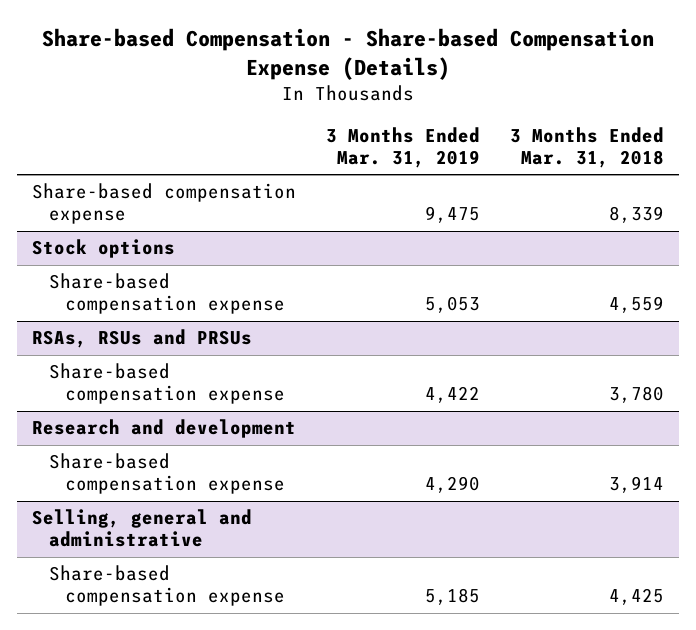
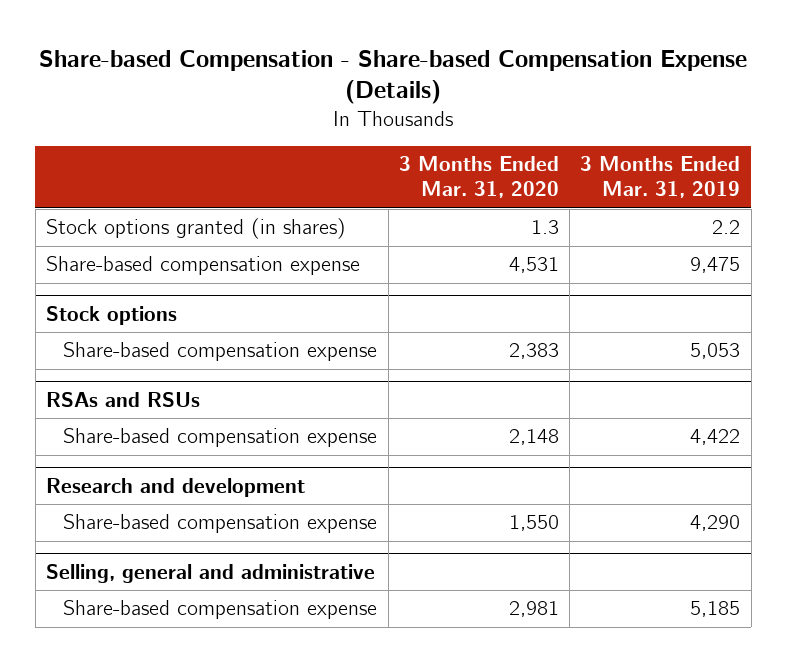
- | 3 Months Ended Mar. 31, 2019 | 3 Months Ended Mar. 31, 2018
+ | 3 Months Ended Mar. 31, 2020 | 3 Months Ended Mar. 31, 2019
+ Stock options granted (in shares) | 1.3 | 2.2
- RSAs, RSUs and PRSUs
+ RSAs and RSUs

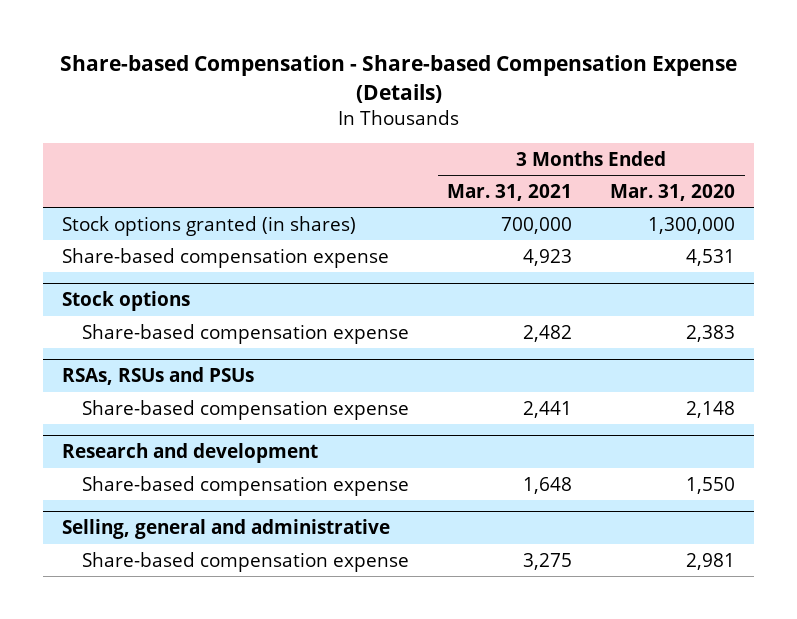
- | 3 Months Ended Mar. 31, 2020 | 3 Months Ended Mar. 31, 2019
+ | 3 Months Ended Mar. 31, 2021 | 3 Months Ended Mar. 31, 2020
- Stock options granted (in shares) | 1.3 | 2.2
+ Stock options granted (in shares) | 700,000 | 1,300,000
- RSAs and RSUs
+ RSAs, RSUs and PSUs

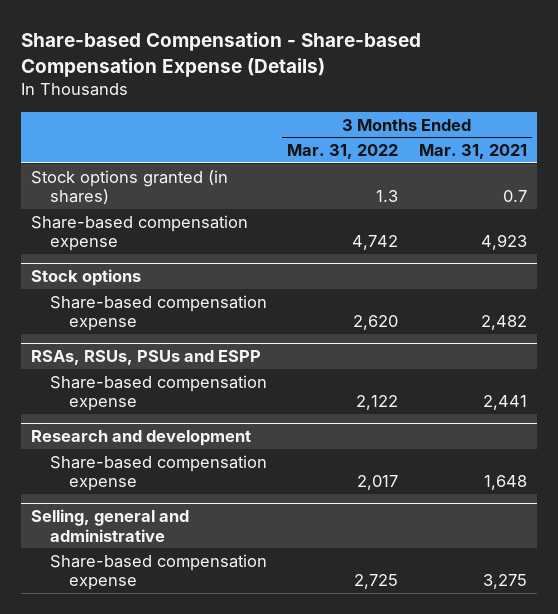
- | 3 Months Ended Mar. 31, 2021 | 3 Months Ended Mar. 31, 2020
+ | 3 Months Ended Mar. 31, 2022 | 3 Months Ended Mar. 31, 2021
- Stock options granted (in shares) | 700,000 | 1,300,000
+ Stock options granted (in shares) | 1.3 | 0.7
- RSAs, RSUs and PSUs
+ RSAs, RSUs, PSUs and ESPP

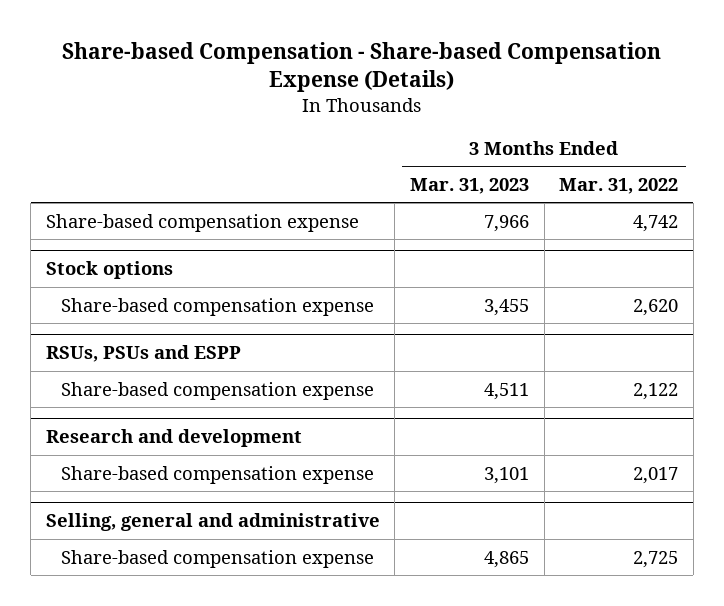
- | 3 Months Ended Mar. 31, 2022 | 3 Months Ended Mar. 31, 2021
+ | 3 Months Ended Mar. 31, 2023 | 3 Months Ended Mar. 31, 2022
- Stock options granted (in shares) | 1.3 | 0.7
- RSAs, RSUs, PSUs and ESPP
+ RSUs, PSUs and ESPP

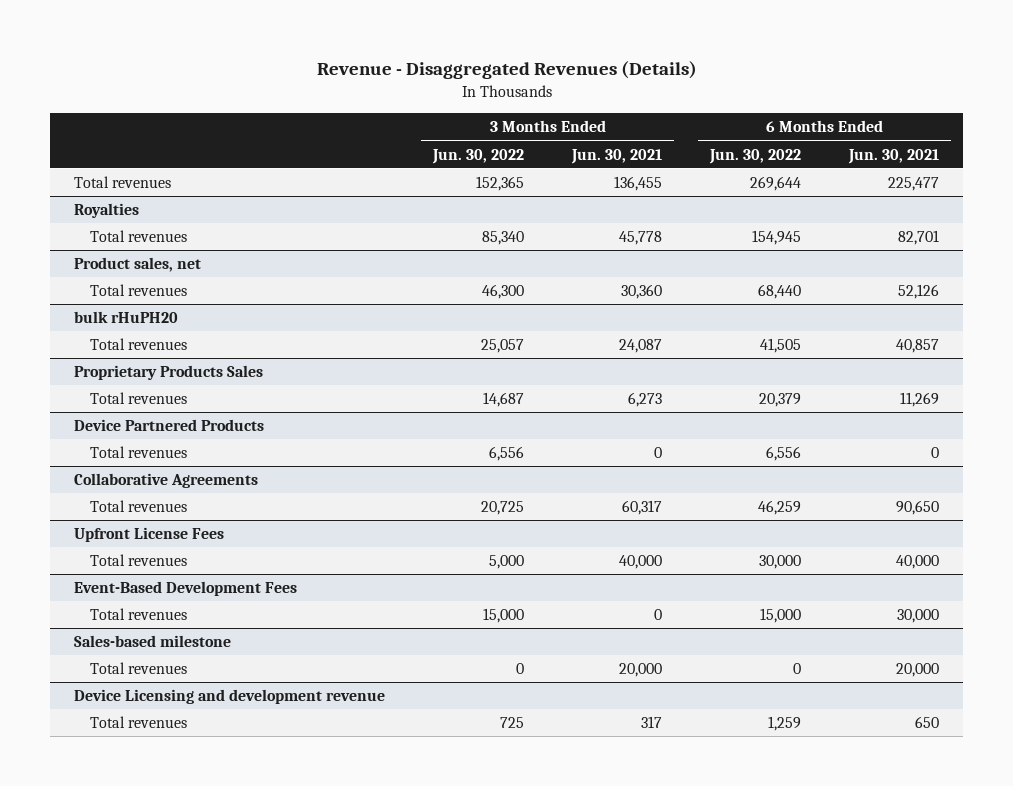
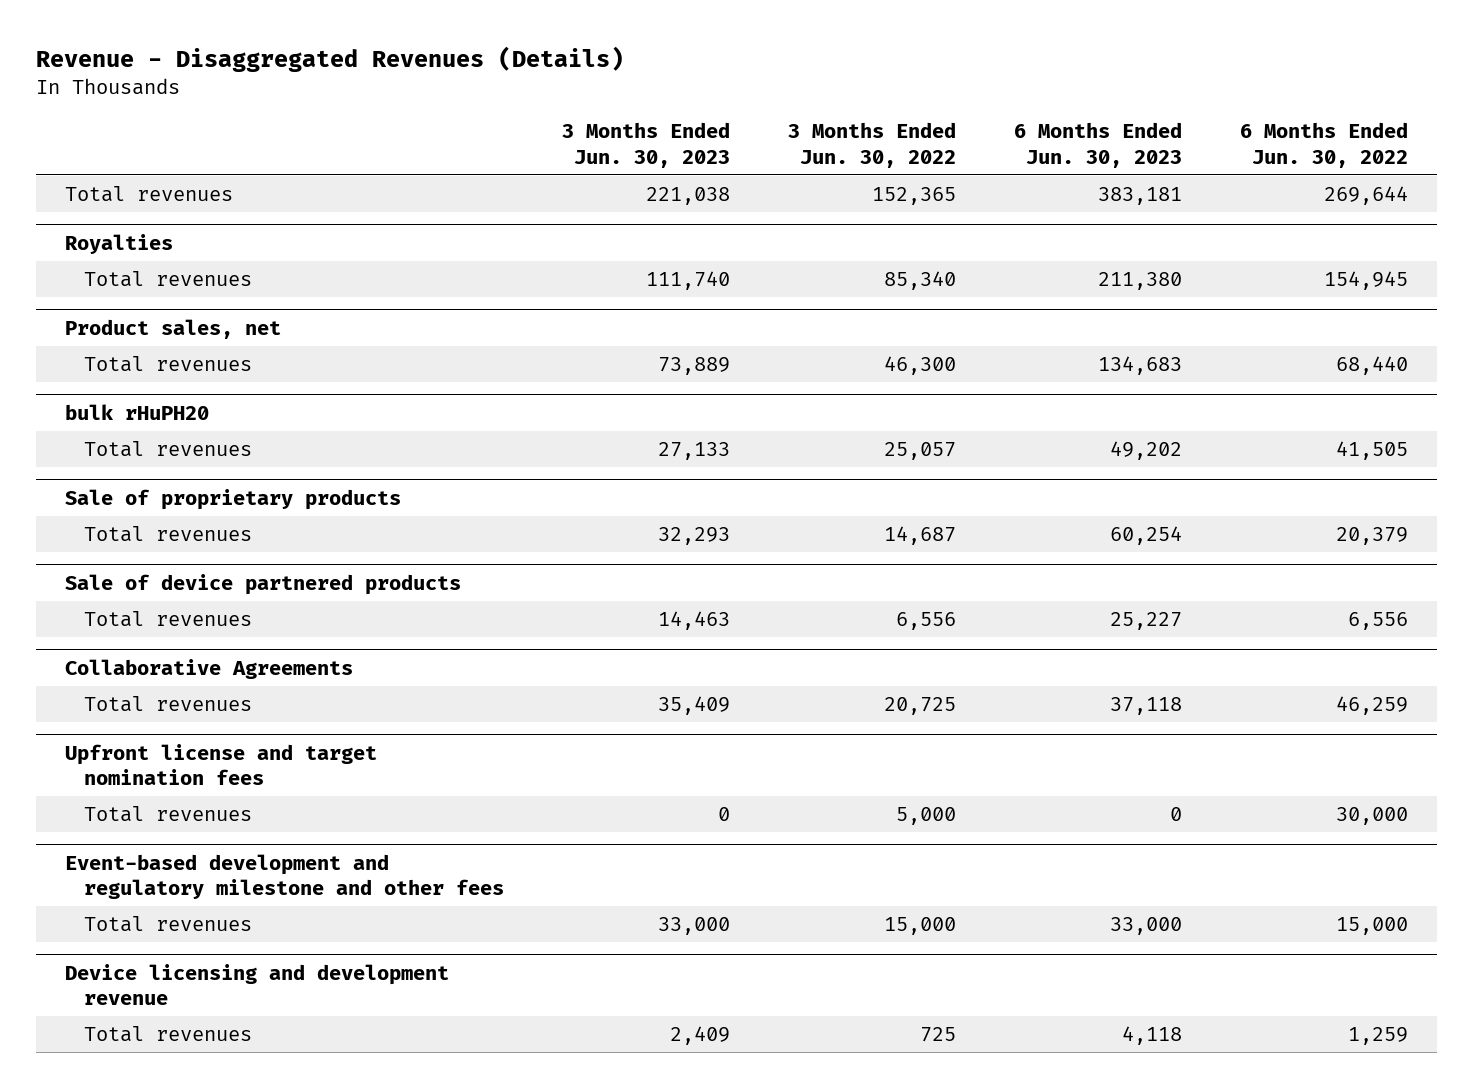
- | 3 Months Ended Jun. 30, 2022 | 3 Months Ended Jun. 30, 2021 | 6 Months Ended Jun. 30, 2022 | 6 Months Ended Jun. 30, 2021
+ | 3 Months Ended Jun. 30, 2023 | 3 Months Ended Jun. 30, 2022 | 6 Months Ended Jun. 30, 2023 | 6 Months Ended Jun. 30, 2022
- Proprietary Products Sales
+ Sale of proprietary products
- Device Partnered Products
+ Sale of device partnered products
- Upfront License Fees
+ Upfront license and target nomination fees
- Event-Based Development Fees
+ Event-based development and regulatory milestone and other fees
- Sales-based milestone
- Total revenues | 0 | 20,000 | 0 | 20,000
- Device Licensing and development revenue
+ Device licensing and development revenue

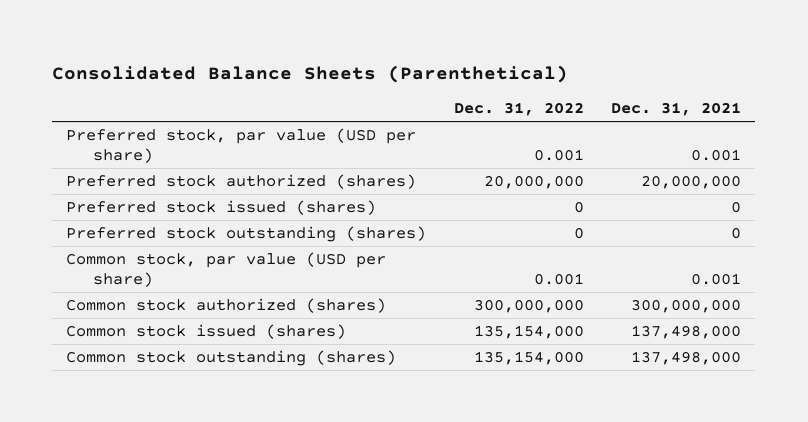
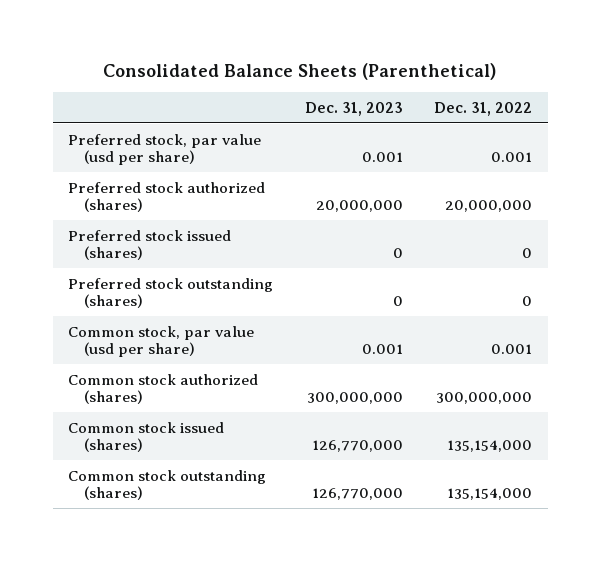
- | Dec. 31, 2022 | Dec. 31, 2021
+ | Dec. 31, 2023 | Dec. 31, 2022
- Preferred stock, par value (USD per share) | 0.001 | 0.001
+ Preferred stock, par value (usd per share) | 0.001 | 0.001
- Common stock, par value (USD per share) | 0.001 | 0.001
+ Common stock, par value (usd per share) | 0.001 | 0.001

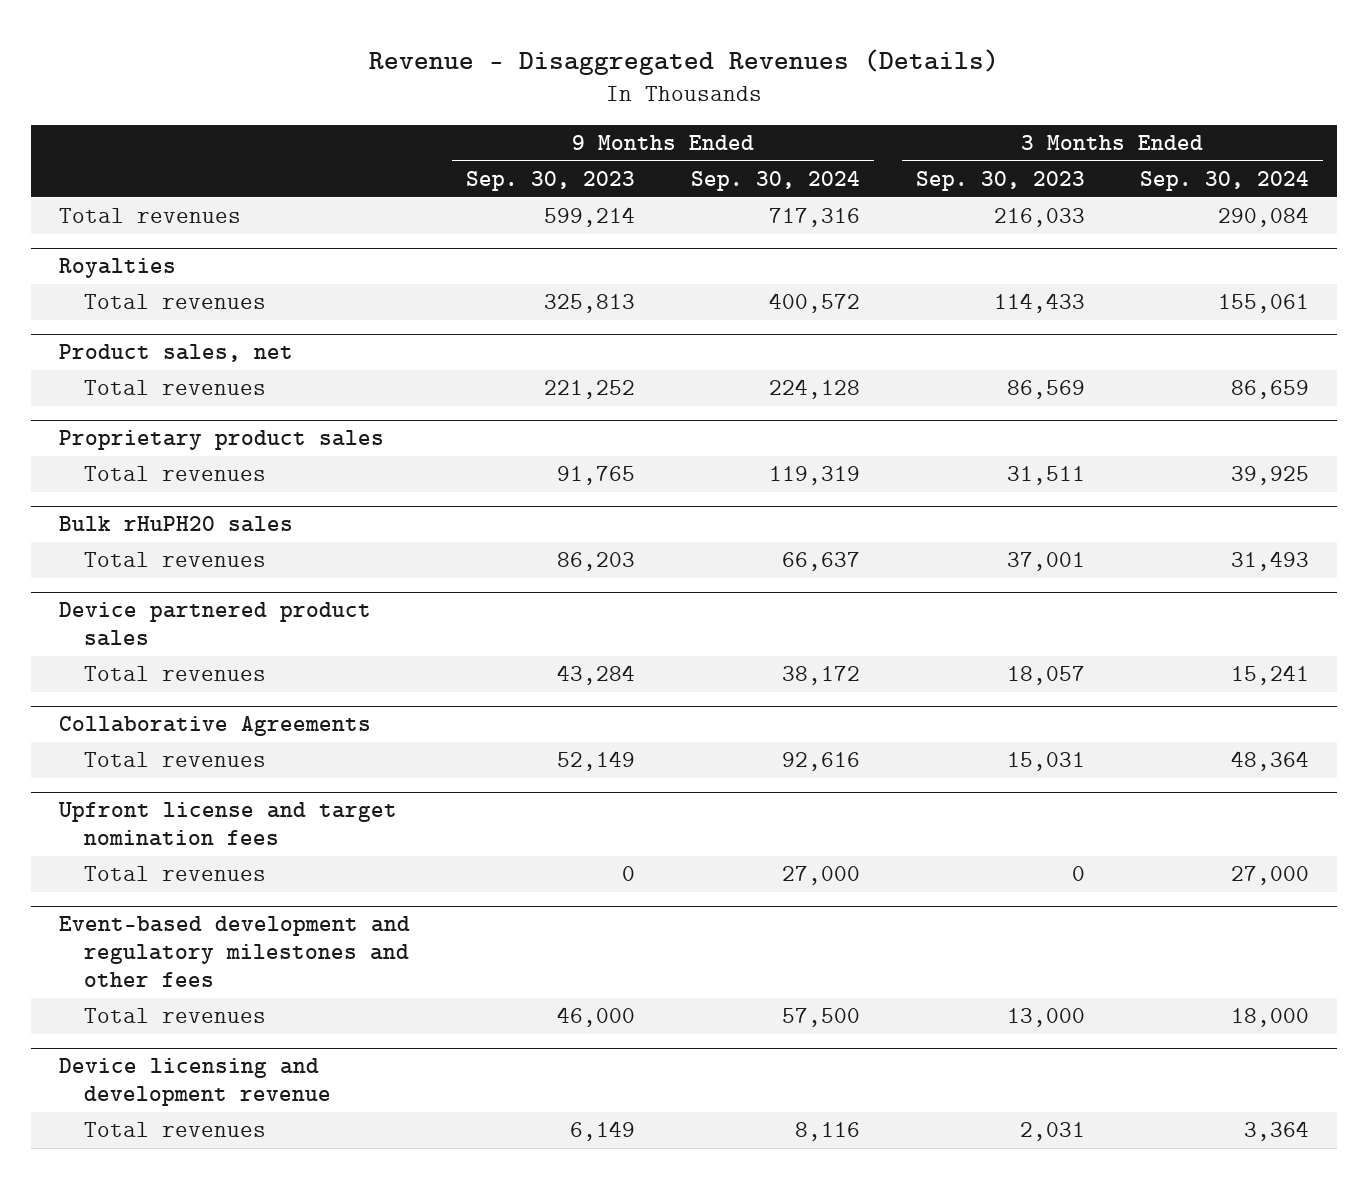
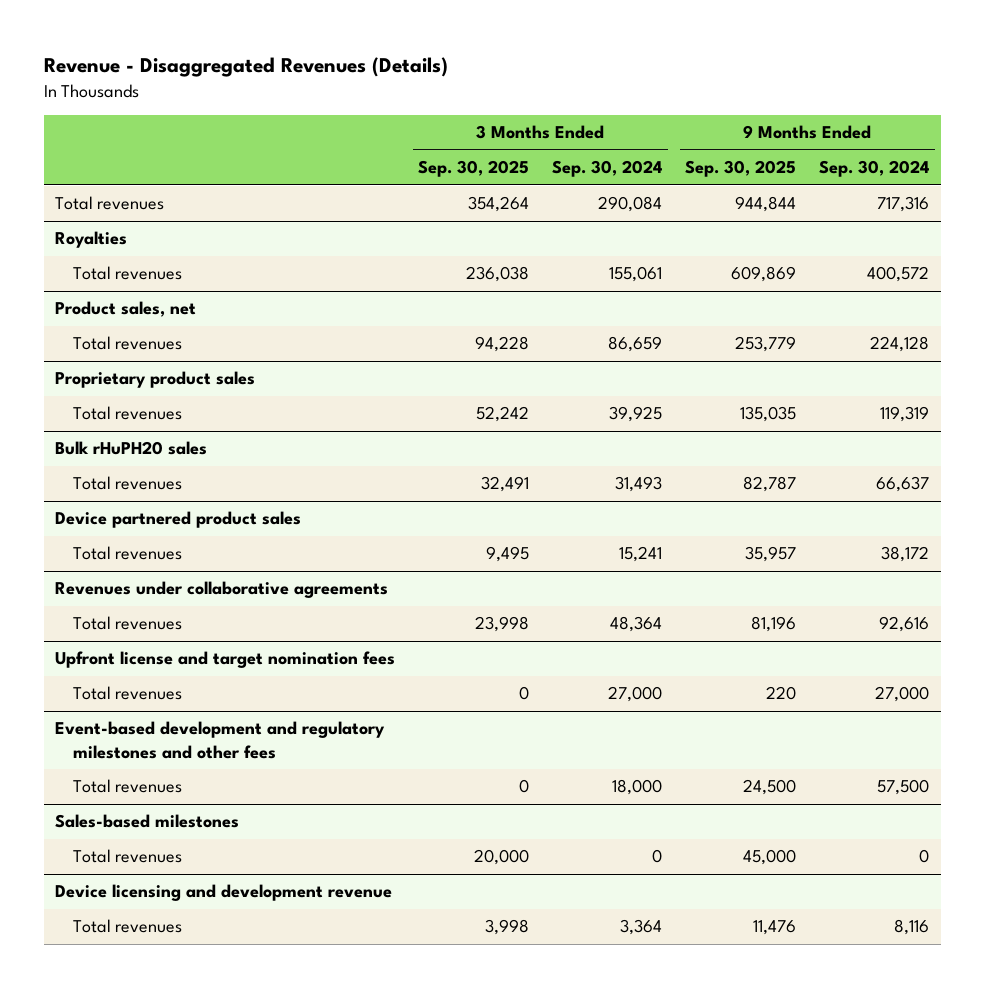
- | 9 Months Ended Sep. 30, 2023 | 9 Months Ended Sep. 30, 2024 | 3 Months Ended Sep. 30, 2023 | 3 Months Ended Sep. 30, 2024
+ | 3 Months Ended Sep. 30, 2025 | 3 Months Ended Sep. 30, 2024 | 9 Months Ended Sep. 30, 2025 | 9 Months Ended Sep. 30, 2024
- Collaborative Agreements
+ Revenues under collaborative agreements
+ Sales-based milestones
+ Total revenues | 20,000 | 0 | 45,000 | 0

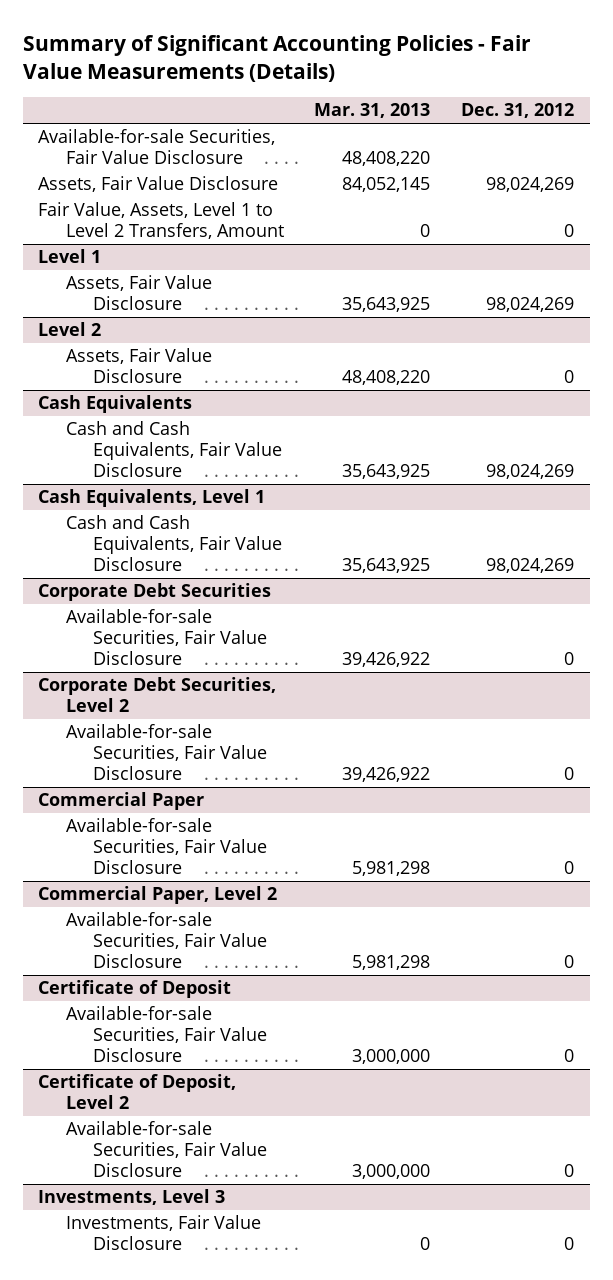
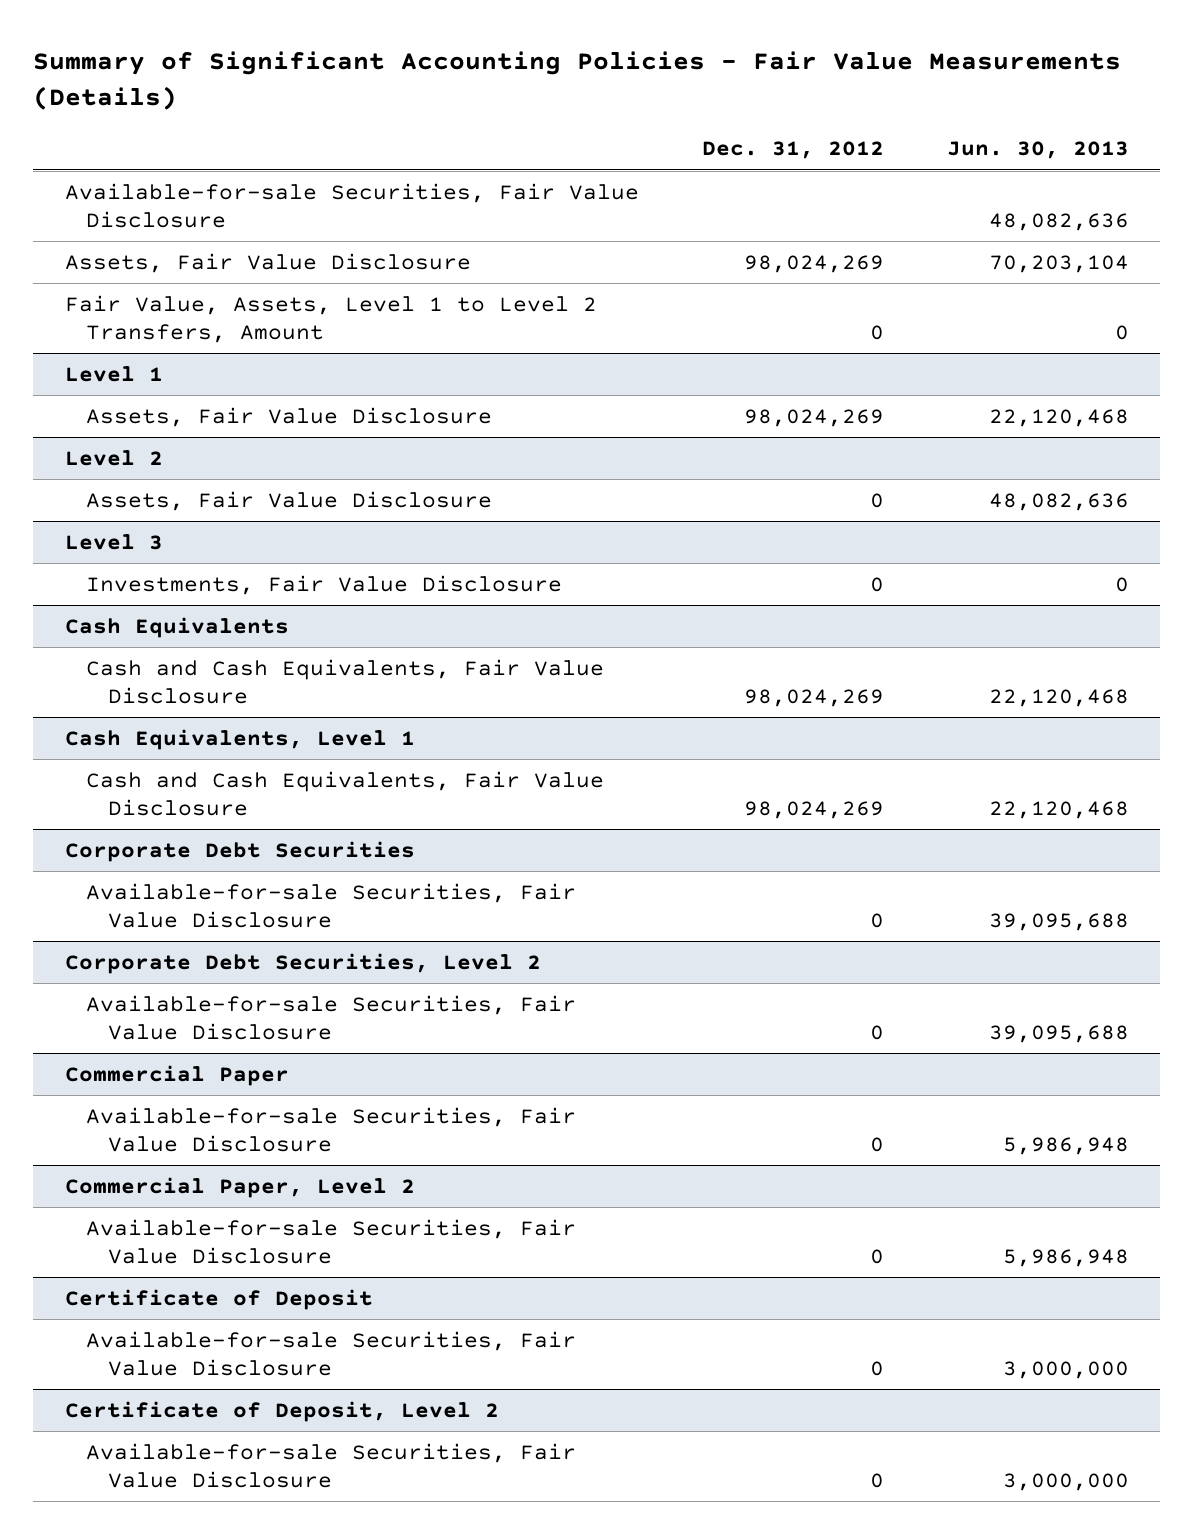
- | Mar. 31, 2013 | Dec. 31, 2012
+ | Dec. 31, 2012 | Jun. 30, 2013
+ Level 3
+ Investments, Fair Value Disclosure | 0 | 0
- Investments, Level 3
- Investments, Fair Value Disclosure | 0 | 0

